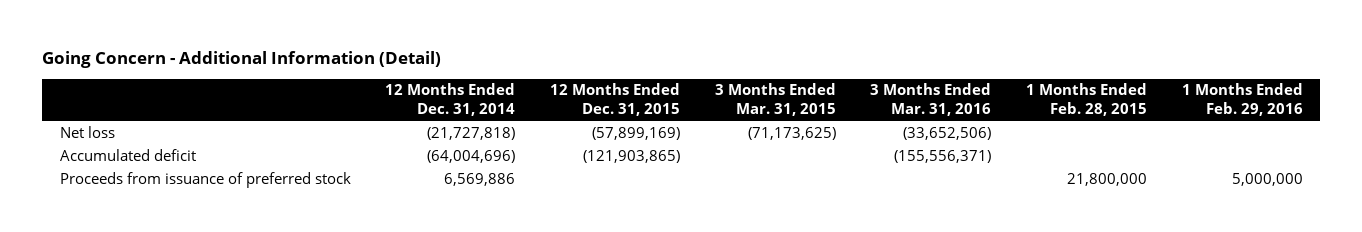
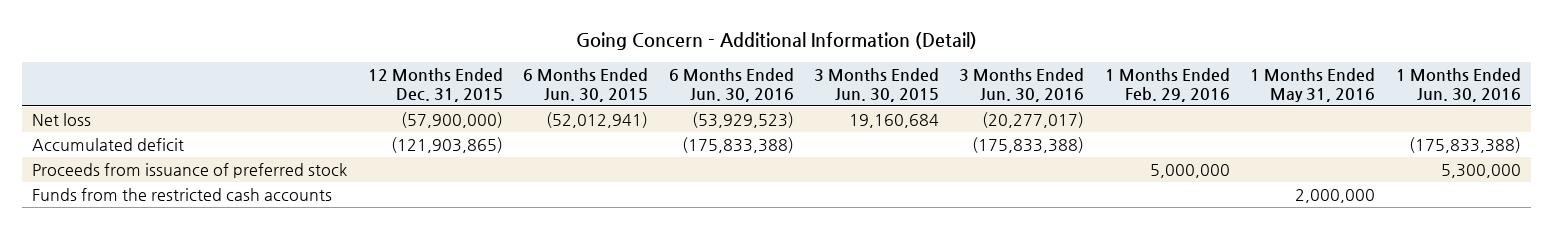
- | 12 Months Ended Dec. 31, 2014 | 12 Months Ended Dec. 31, 2015 | 3 Months Ended Mar. 31, 2015 | 3 Months Ended Mar. 31, 2016 | 1 Months Ended Feb. 28, 2015 | 1 Months Ended Feb. 29, 2016
+ | 12 Months Ended Dec. 31, 2015 | 6 Months Ended Jun. 30, 2015 | 6 Months Ended Jun. 30, 2016 | 3 Months Ended Jun. 30, 2015 | 3 Months Ended Jun. 30, 2016 | 1 Months Ended Feb. 29, 2016 | 1 Months Ended May 31, 2016 | 1 Months Ended Jun. 30, 2016
- Net loss | (21,727,818) | (57,899,169) | (71,173,625) | (33,652,506) | |
+ Net loss | (57,900,000) | (52,012,941) | (53,929,523) | 19,160,684 | (20,277,017) | | |
+ Funds from the restricted cash accounts | | | | | | | 2,000,000 |

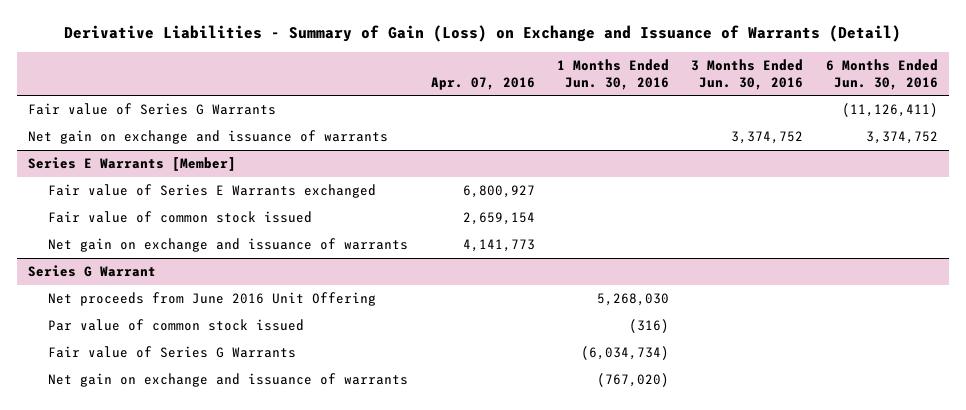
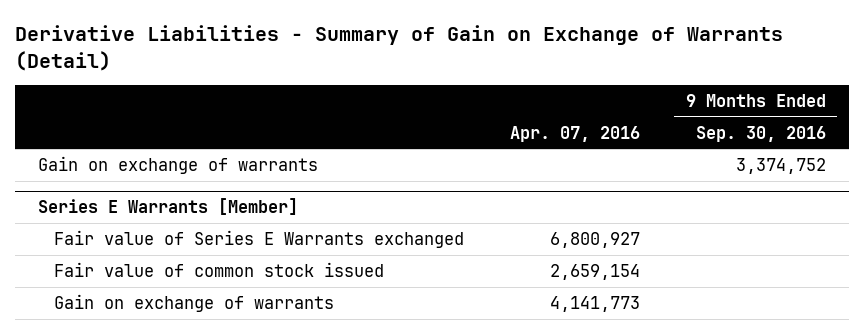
- Derivative Liabilities - Summary of Gain (Loss) on Exchange and Issuance of Warrants (Detail)
+ Derivative Liabilities - Summary of Gain on Exchange of Warrants (Detail)
- | Apr. 07, 2016 | 1 Months Ended Jun. 30, 2016 | 3 Months Ended Jun. 30, 2016 | 6 Months Ended Jun. 30, 2016
+ | Apr. 07, 2016 | 9 Months Ended Sep. 30, 2016
- Fair value of Series G Warrants | | | | (11,126,411)
- Net gain on exchange and issuance of warrants | | | 3,374,752 | 3,374,752
+ Gain on exchange of warrants | | 3,374,752
@ Series E Warrants [Member]
- Net gain on exchange and issuance of warrants | 4,141,773 | | |
- Series G Warrant
- Net proceeds from June 2016 Unit Offering | | 5,268,030 | |
- Par value of common stock issued | | (316) | |
- Fair value of Series G Warrants | | (6,034,734) | |
- Net gain on exchange and issuance of warrants | | (767,020) | |
@ Series E Warrants [Member]
+ Gain on exchange of warrants | 4,141,773 |

